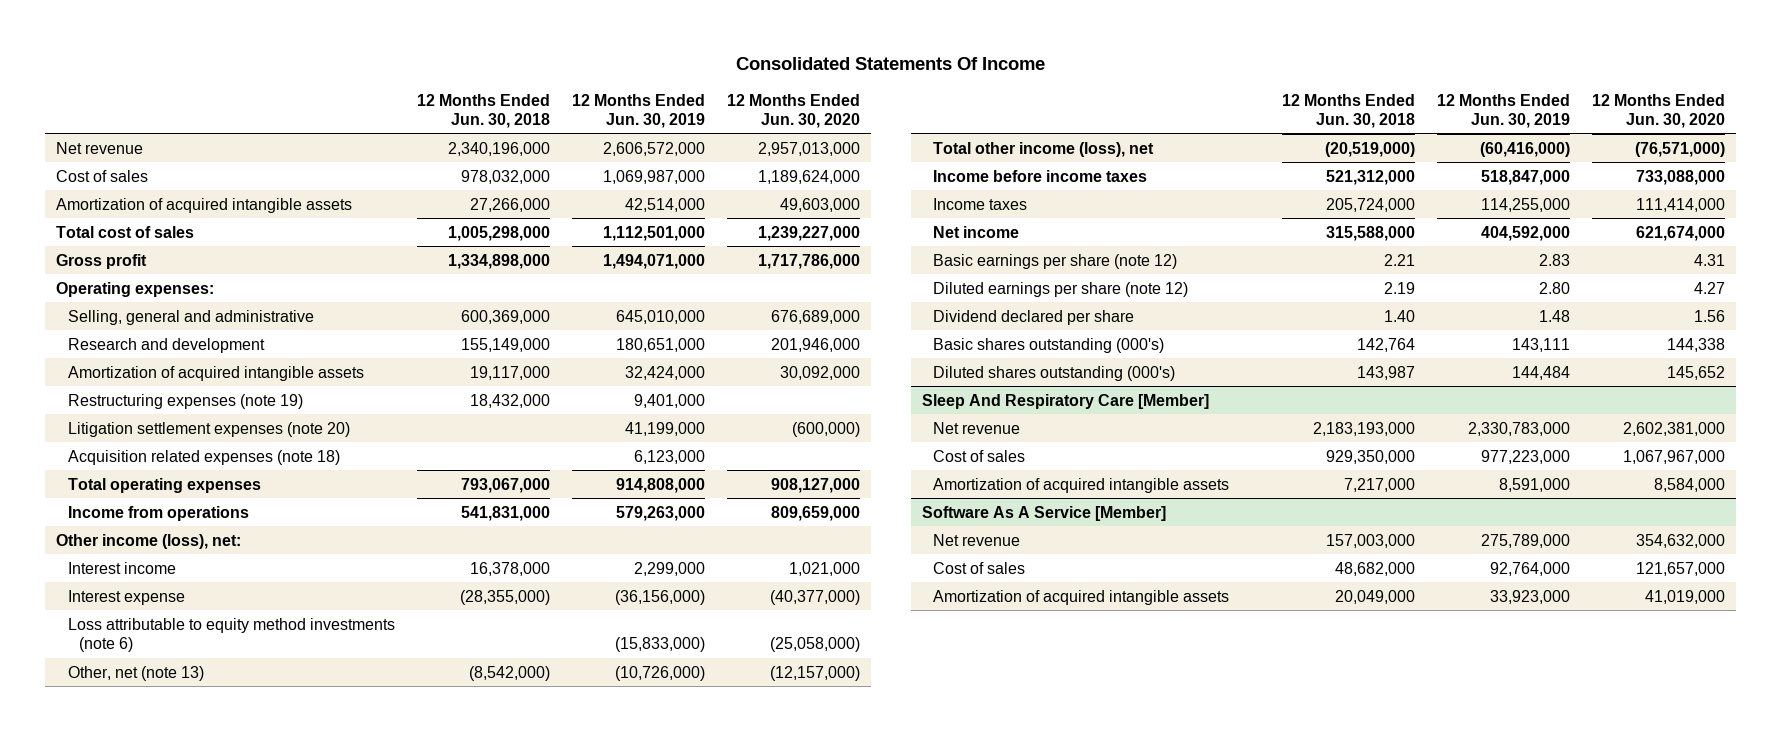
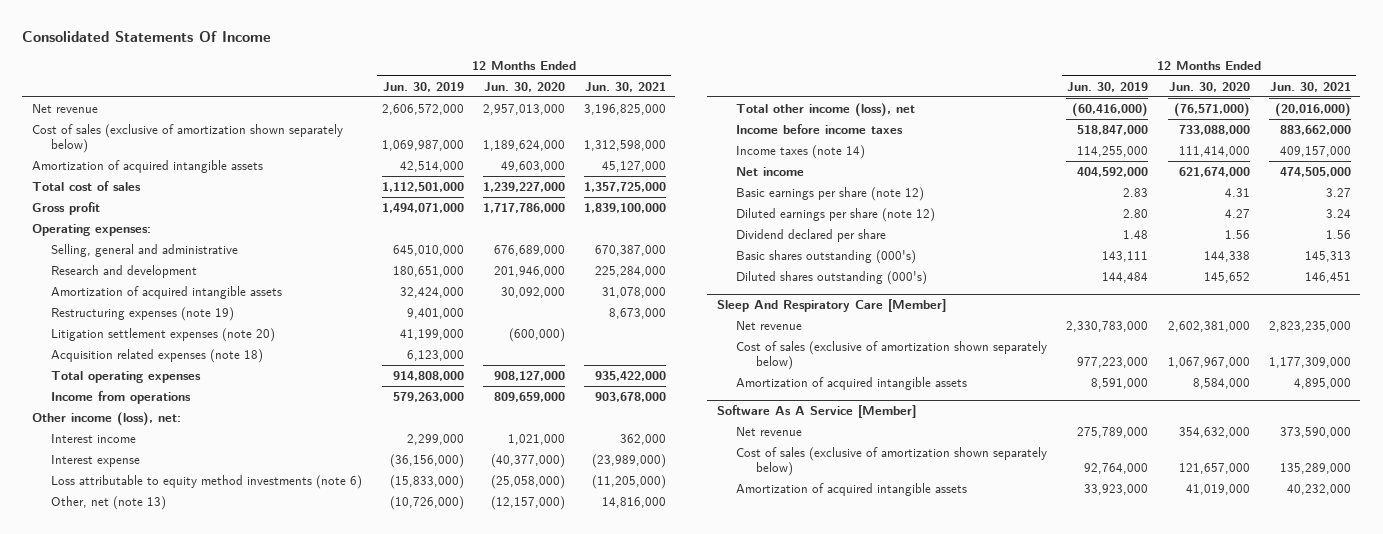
- | 12 Months Ended Jun. 30, 2018 | 12 Months Ended Jun. 30, 2019 | 12 Months Ended Jun. 30, 2020
+ | 12 Months Ended Jun. 30, 2019 | 12 Months Ended Jun. 30, 2020 | 12 Months Ended Jun. 30, 2021
- Cost of sales | 978,032,000 | 1,069,987,000 | 1,189,624,000
+ Cost of sales (exclusive of amortization shown separately below) | 1,069,987,000 | 1,189,624,000 | 1,312,598,000
- Income taxes | 205,724,000 | 114,255,000 | 111,414,000
+ Income taxes (note 14) | 114,255,000 | 111,414,000 | 409,157,000
@ Sleep And Respiratory Care [Member]
- Cost of sales | 929,350,000 | 977,223,000 | 1,067,967,000
+ Cost of sales (exclusive of amortization shown separately below) | 977,223,000 | 1,067,967,000 | 1,177,309,000
@ Software As A Service [Member]
- Cost of sales | 48,682,000 | 92,764,000 | 121,657,000
+ Cost of sales (exclusive of amortization shown separately below) | 92,764,000 | 121,657,000 | 135,289,000

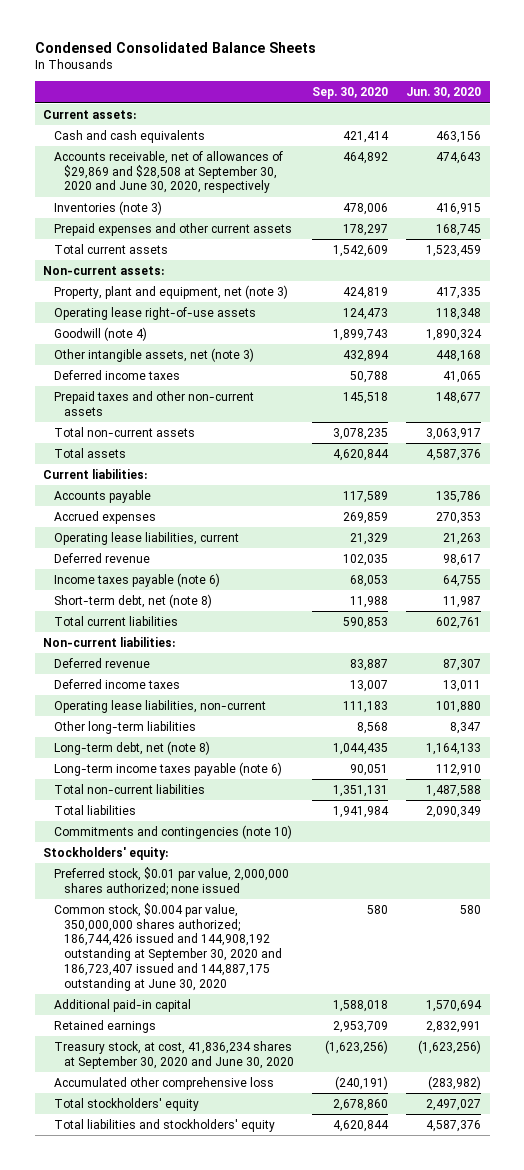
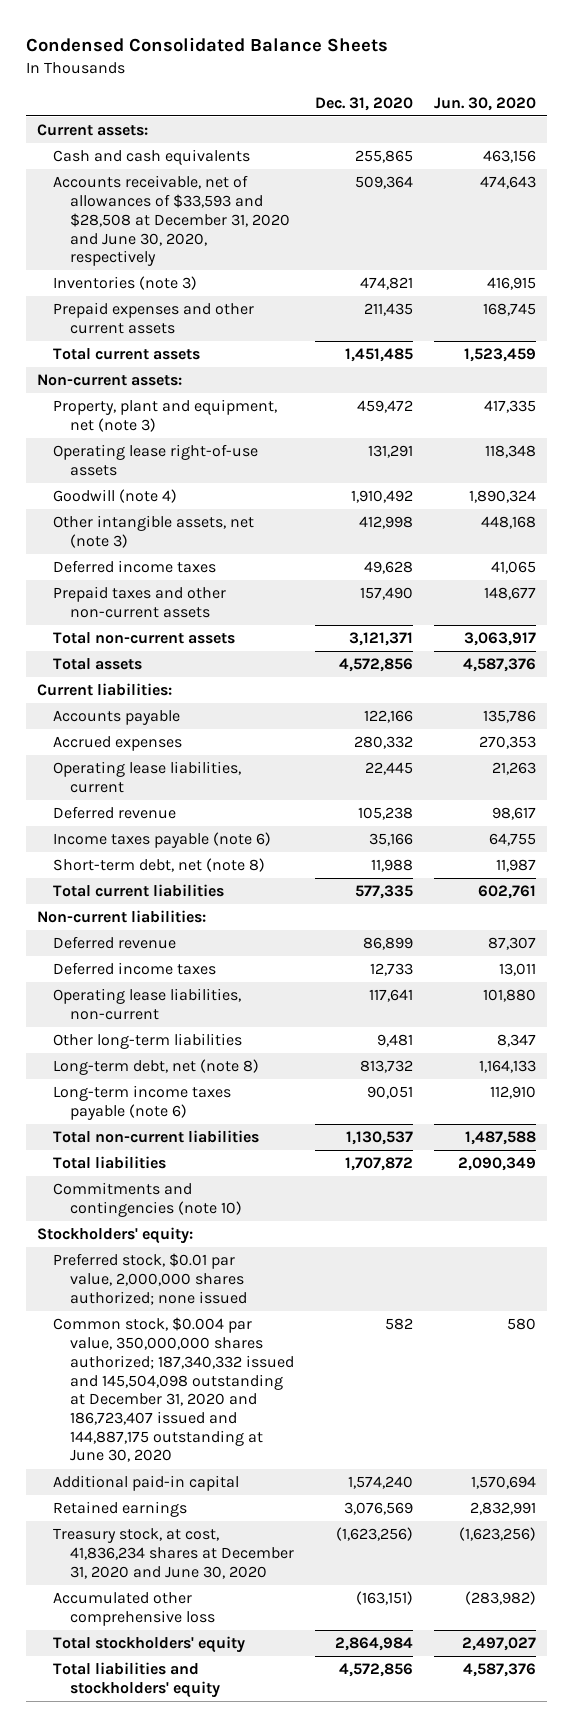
- | Sep. 30, 2020 | Jun. 30, 2020
+ | Dec. 31, 2020 | Jun. 30, 2020
- Accounts receivable, net of allowances of $29,869 and $28,508 at September 30, 2020 and June 30, 2020, respectively | 464,892 | 474,643
+ Accounts receivable, net of allowances of $33,593 and $28,508 at December 31, 2020 and June 30, 2020, respectively | 509,364 | 474,643
- Common stock, $0.004 par value, 350,000,000 shares authorized; 186,744,426 issued and 144,908,192 outstanding at September 30, 2020 and 186,723,407 issued and 144,887,175 outstanding at June 30, 2020 | 580 | 580
+ Common stock, $0.004 par value, 350,000,000 shares authorized; 187,340,332 issued and 145,504,098 outstanding at December 31, 2020 and 186,723,407 issued and 144,887,175 outstanding at June 30, 2020 | 582 | 580
- Treasury stock, at cost, 41,836,234 shares at September 30, 2020 and June 30, 2020 | (1,623,256) | (1,623,256)
+ Treasury stock, at cost, 41,836,234 shares at December 31, 2020 and June 30, 2020 | (1,623,256) | (1,623,256)

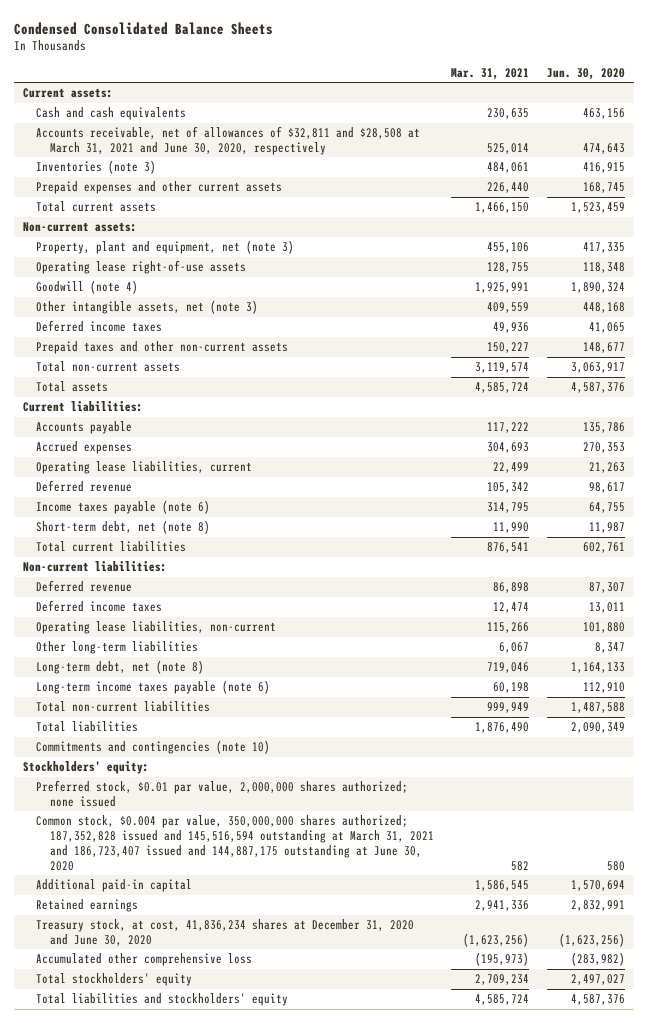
- | Dec. 31, 2020 | Jun. 30, 2020
+ | Mar. 31, 2021 | Jun. 30, 2020
- Accounts receivable, net of allowances of $33,593 and $28,508 at December 31, 2020 and June 30, 2020, respectively | 509,364 | 474,643
+ Accounts receivable, net of allowances of $32,811 and $28,508 at March 31, 2021 and June 30, 2020, respectively | 525,014 | 474,643
- Common stock, $0.004 par value, 350,000,000 shares authorized; 187,340,332 issued and 145,504,098 outstanding at December 31, 2020 and 186,723,407 issued and 144,887,175 outstanding at June 30, 2020 | 582 | 580
+ Common stock, $0.004 par value, 350,000,000 shares authorized; 187,352,828 issued and 145,516,594 outstanding at March 31, 2021 and 186,723,407 issued and 144,887,175 outstanding at June 30, 2020 | 582 | 580

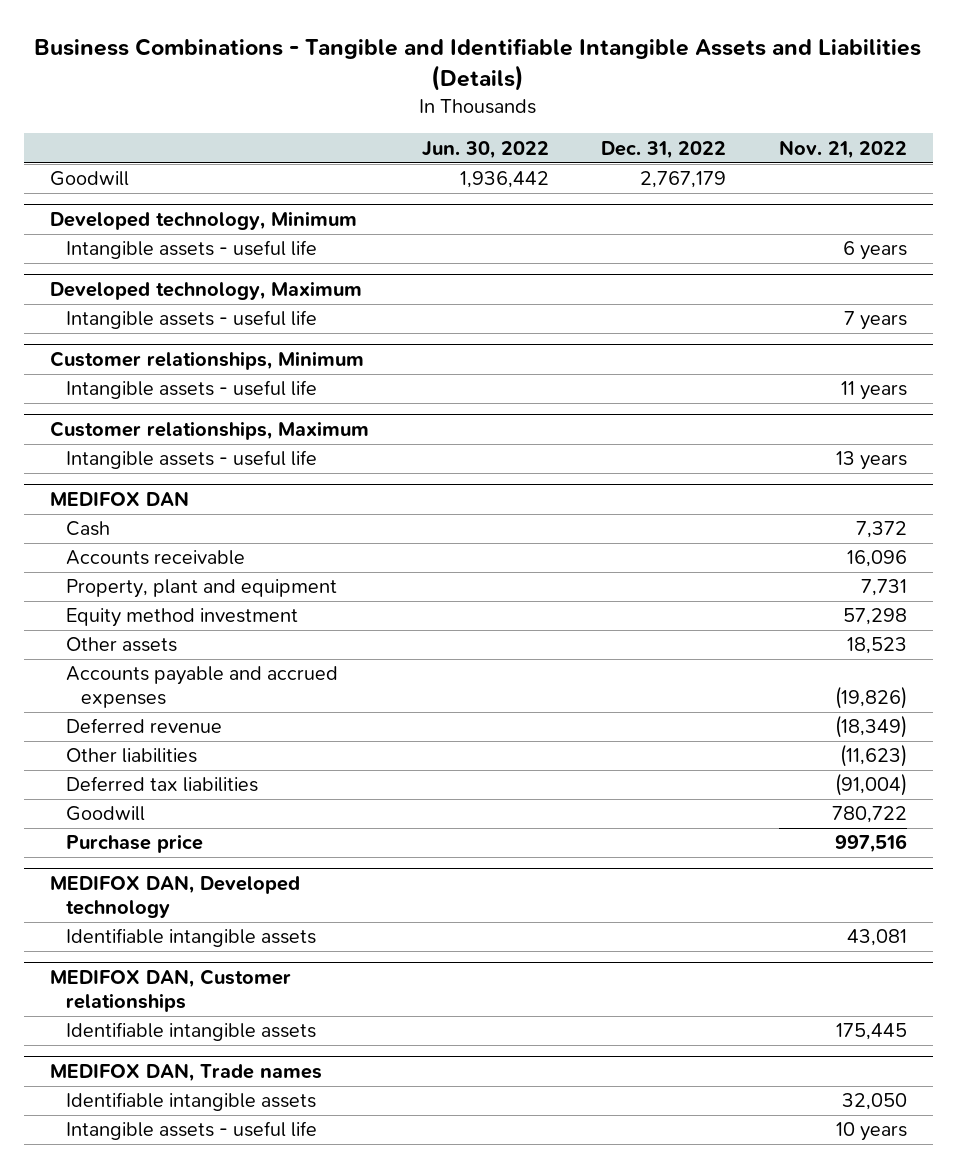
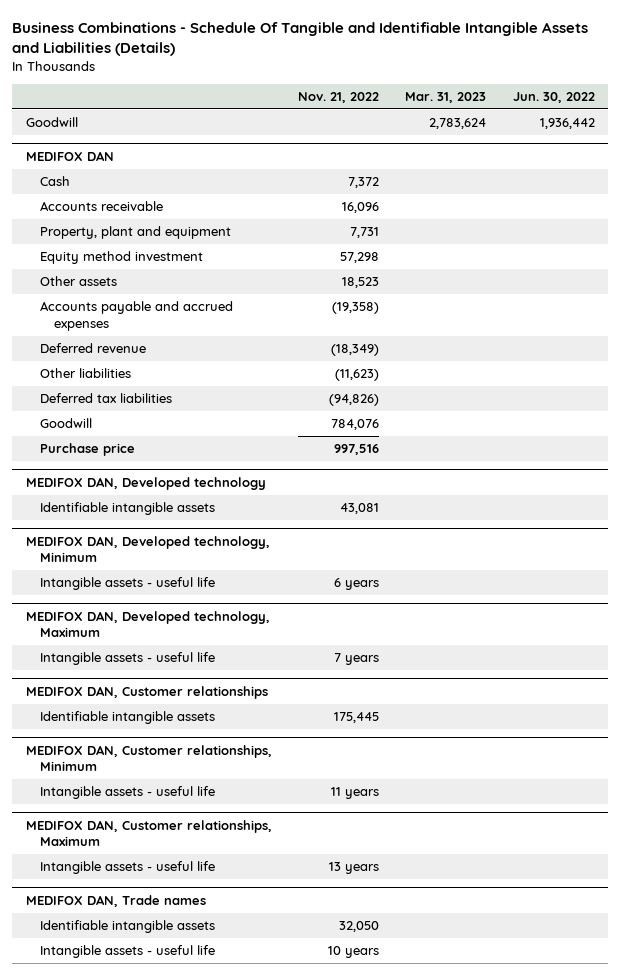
- Business Combinations - Tangible and Identifiable Intangible Assets and Liabilities (Details)
+ Business Combinations - Schedule Of Tangible and Identifiable Intangible Assets and Liabilities (Details)
- | Jun. 30, 2022 | Dec. 31, 2022 | Nov. 21, 2022
+ | Nov. 21, 2022 | Mar. 31, 2023 | Jun. 30, 2022
- Developed technology, Minimum
- Intangible assets - useful life | | | 6 years
- Developed technology, Maximum
- Intangible assets - useful life | | | 7 years
- Customer relationships, Minimum
- Intangible assets - useful life | | | 11 years
- Customer relationships, Maximum
- Intangible assets - useful life | | | 13 years
@ MEDIFOX DAN
- Accounts payable and accrued expenses | | | (19,826)
+ Accounts payable and accrued expenses | (19,358) | |
- Deferred tax liabilities | | | (91,004)
- Goodwill | | | 780,722
+ Deferred tax liabilities | (94,826) | |
+ Goodwill | 784,076 | |
+ MEDIFOX DAN, Developed technology, Minimum
+ Intangible assets - useful life | 6 years | |
+ MEDIFOX DAN, Developed technology, Maximum
+ Intangible assets - useful life | 7 years | |
+ MEDIFOX DAN, Customer relationships, Minimum
+ Intangible assets - useful life | 11 years | |
+ MEDIFOX DAN, Customer relationships, Maximum
+ Intangible assets - useful life | 13 years | |

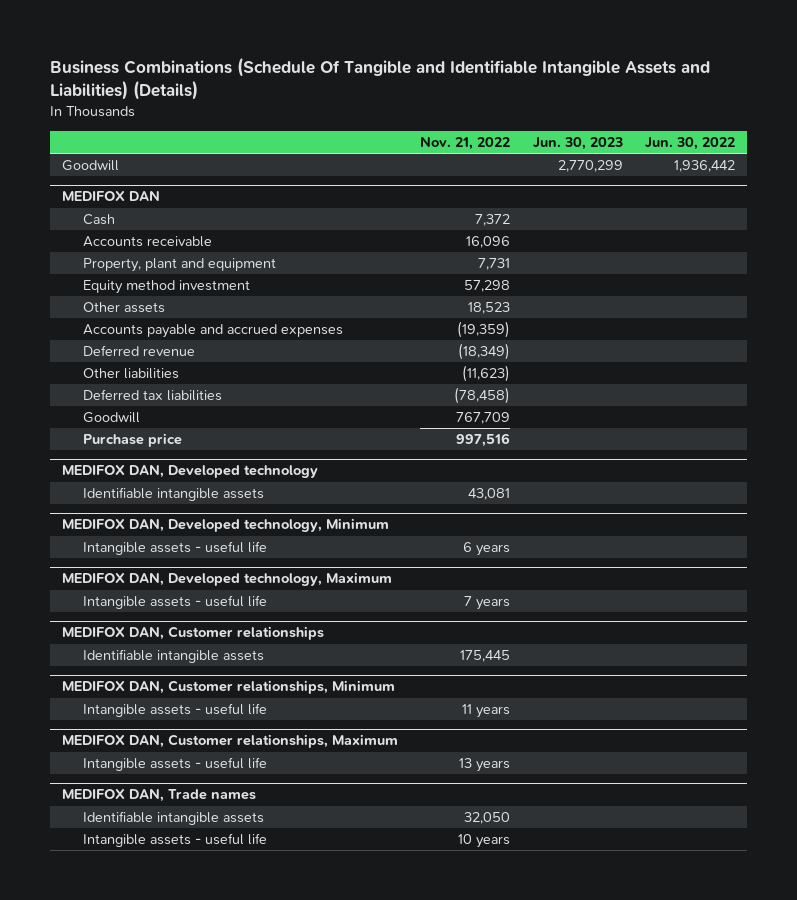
- Business Combinations - Schedule Of Tangible and Identifiable Intangible Assets and Liabilities (Details)
+ Business Combinations (Schedule Of Tangible and Identifiable Intangible Assets and Liabilities) (Details)
- | Nov. 21, 2022 | Mar. 31, 2023 | Jun. 30, 2022
+ | Nov. 21, 2022 | Jun. 30, 2023 | Jun. 30, 2022
@ MEDIFOX DAN
- Accounts payable and accrued expenses | (19,358) | |
+ Accounts payable and accrued expenses | (19,359) | |
- Deferred tax liabilities | (94,826) | |
- Goodwill | 784,076 | |
+ Deferred tax liabilities | (78,458) | |
+ Goodwill | 767,709 | |

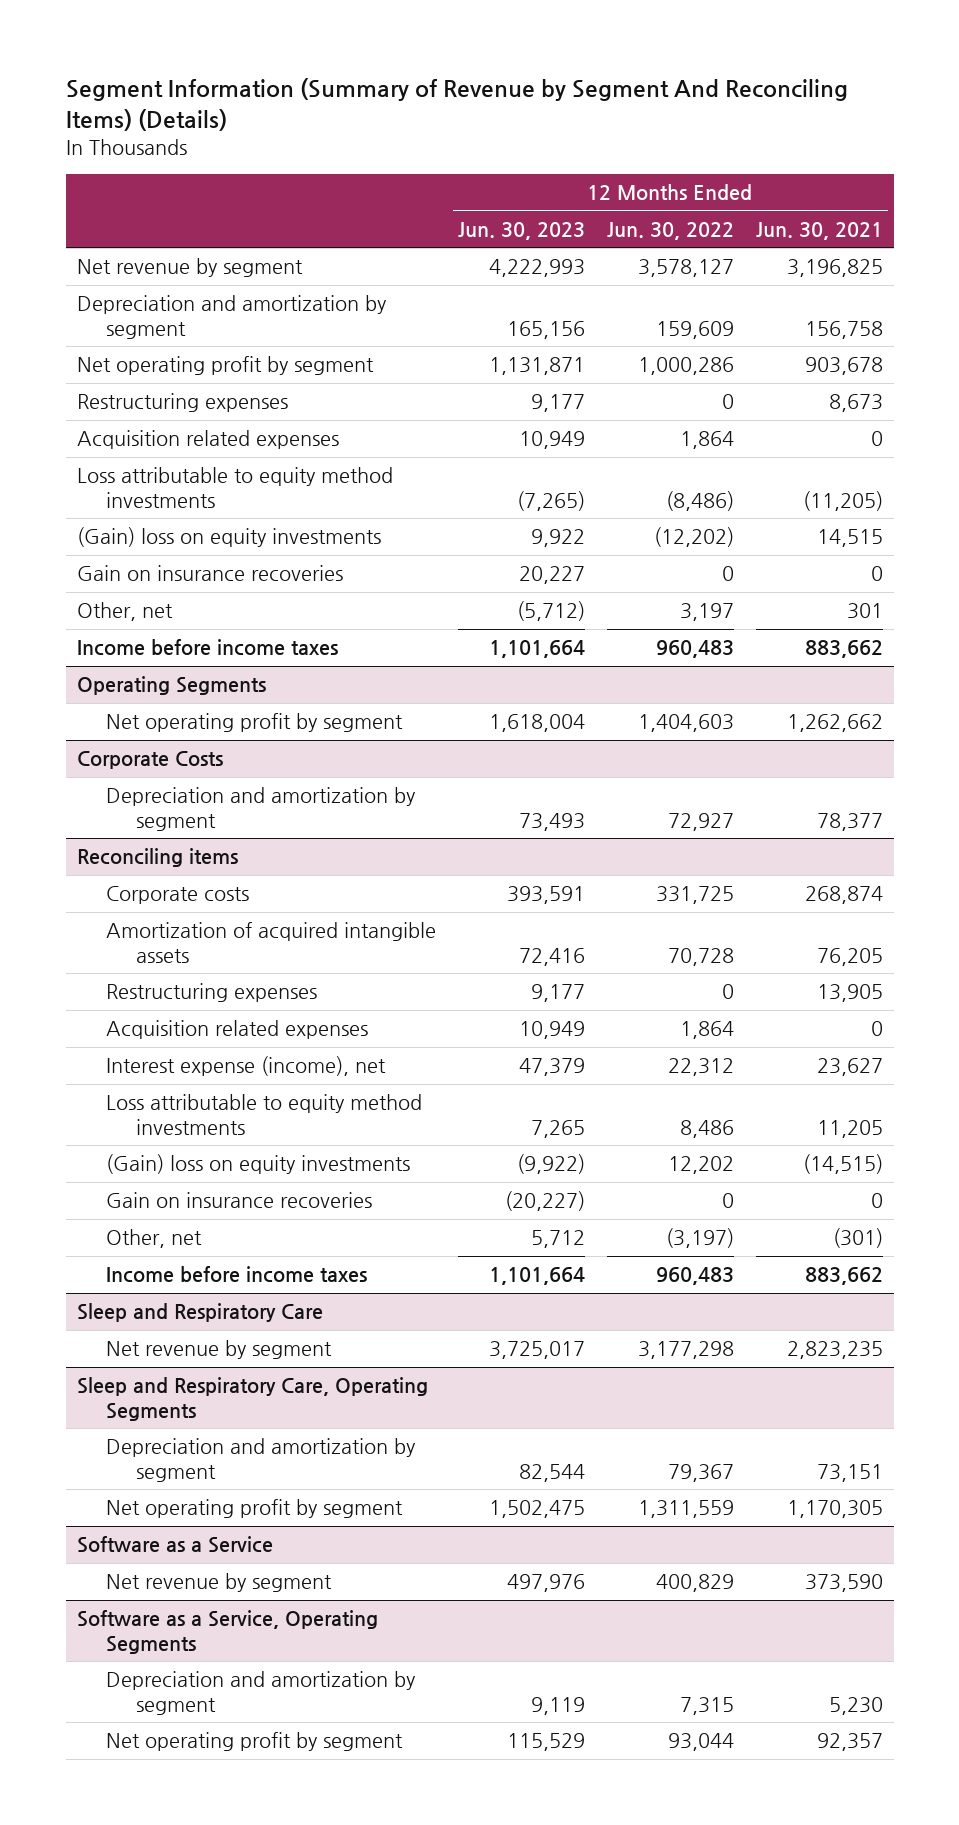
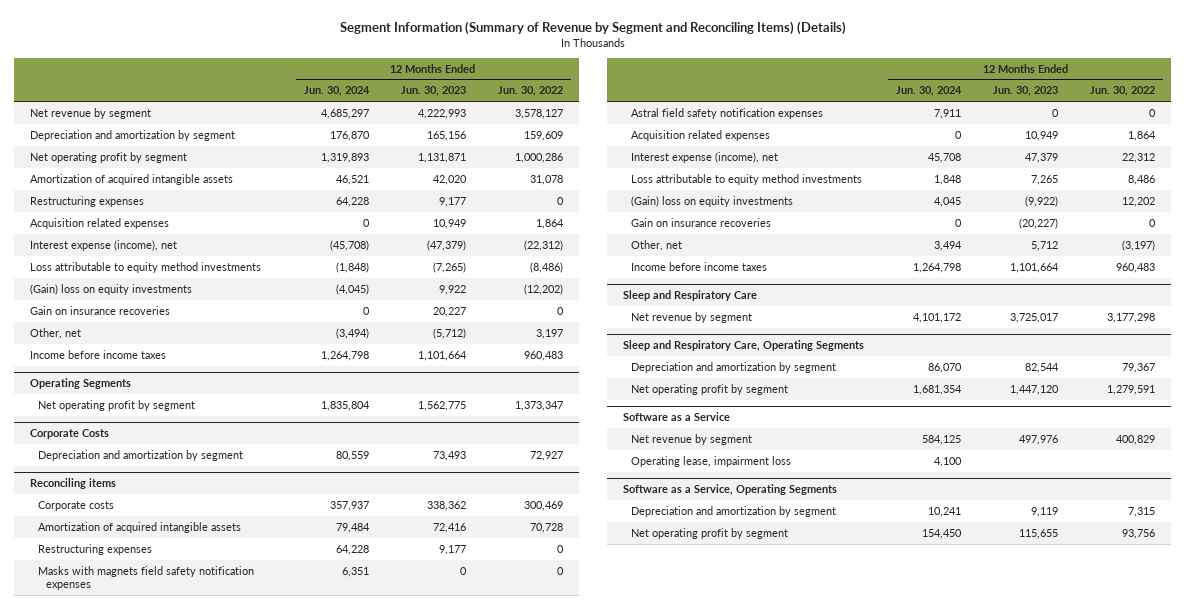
- Segment Information (Summary of Revenue by Segment And Reconciling Items) (Details)
+ Segment Information (Summary of Revenue by Segment and Reconciling Items) (Details)
- | 12 Months Ended Jun. 30, 2023 | 12 Months Ended Jun. 30, 2022 | 12 Months Ended Jun. 30, 2021
+ | 12 Months Ended Jun. 30, 2024 | 12 Months Ended Jun. 30, 2023 | 12 Months Ended Jun. 30, 2022
+ Amortization of acquired intangible assets | 46,521 | 42,020 | 31,078
+ Interest expense (income), net | (45,708) | (47,379) | (22,312)
@ Operating Segments
- Net operating profit by segment | 1,618,004 | 1,404,603 | 1,262,662
+ Net operating profit by segment | 1,835,804 | 1,562,775 | 1,373,347
@ Reconciling items
- Corporate costs | 393,591 | 331,725 | 268,874
+ Corporate costs | 357,937 | 338,362 | 300,469
+ Masks with magnets field safety notification expenses | 6,351 | 0 | 0
+ Astral field safety notification expenses | 7,911 | 0 | 0
@ Sleep and Respiratory Care, Operating Segments
- Net operating profit by segment | 1,502,475 | 1,311,559 | 1,170,305
+ Net operating profit by segment | 1,681,354 | 1,447,120 | 1,279,591
@ Software as a Service
+ Operating lease, impairment loss | 4,100 | |
@ Software as a Service, Operating Segments
- Net operating profit by segment | 115,529 | 93,044 | 92,357
+ Net operating profit by segment | 154,450 | 115,655 | 93,756

